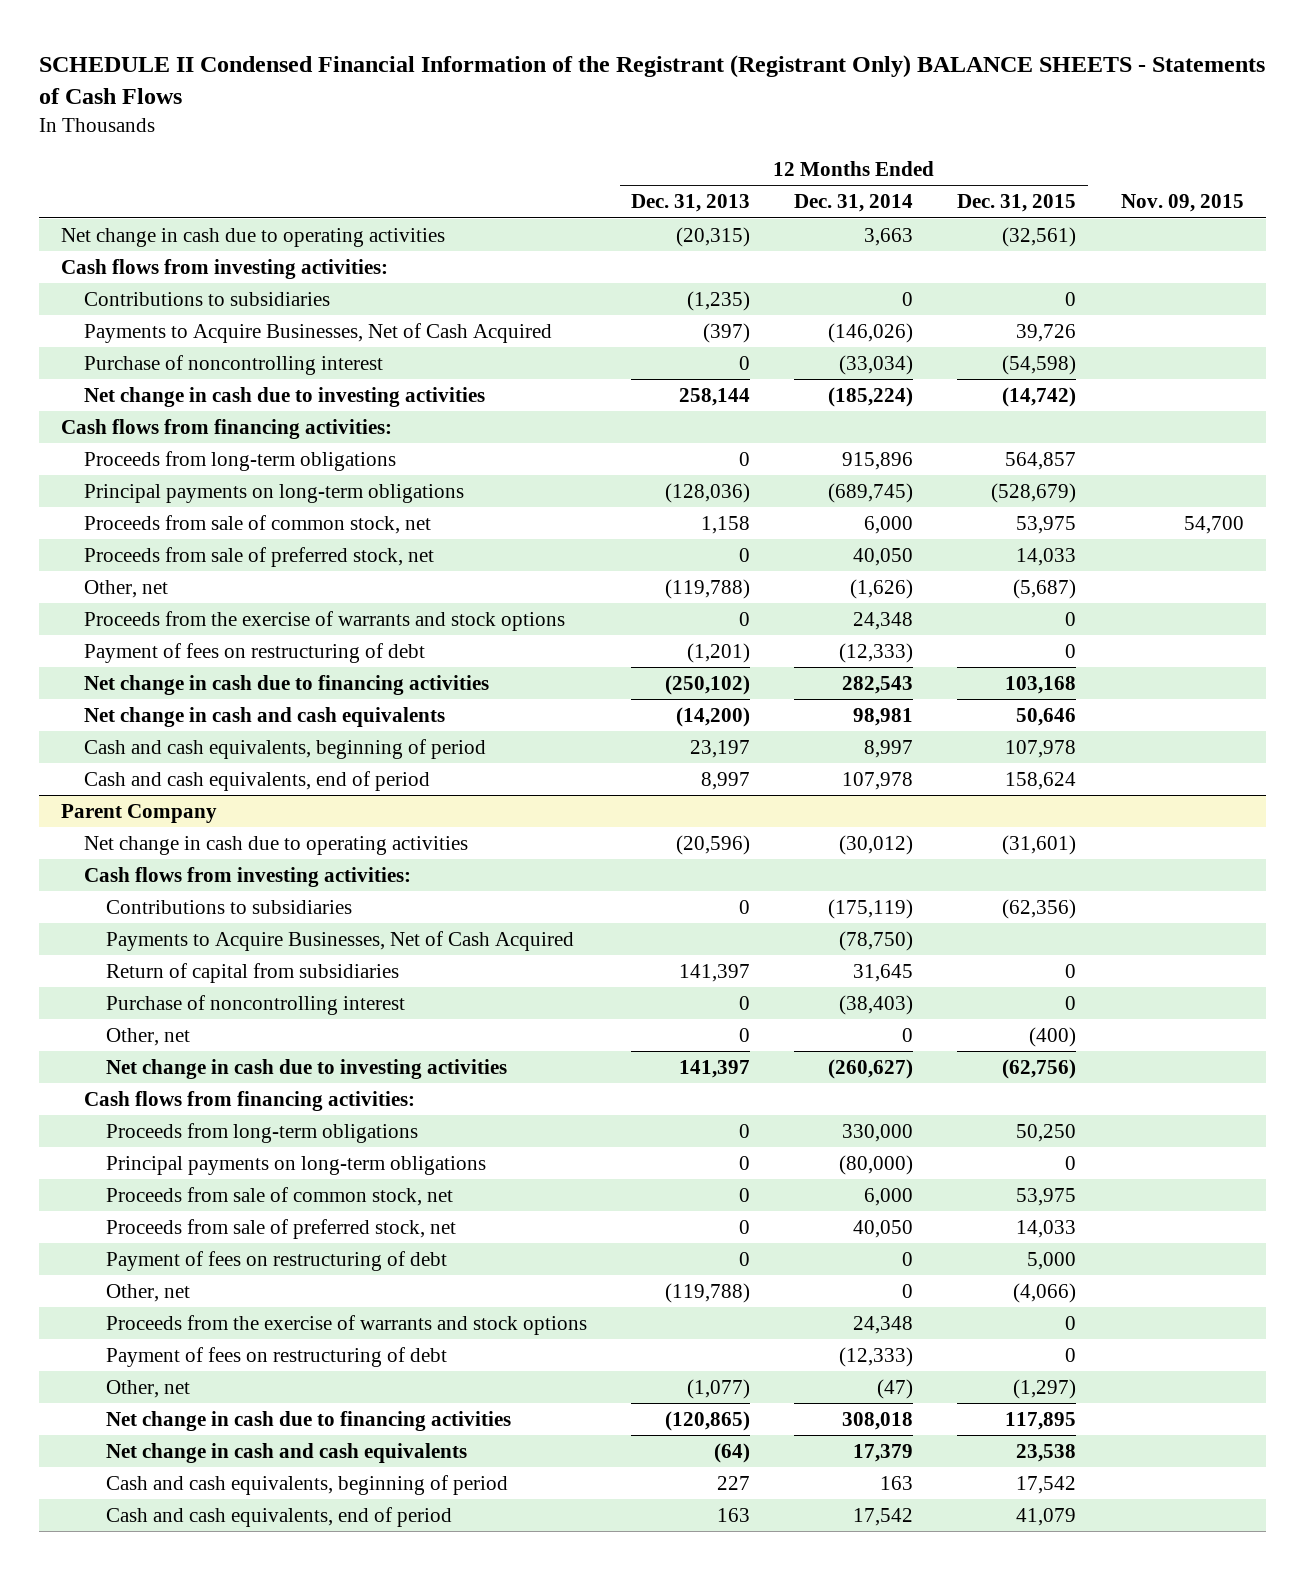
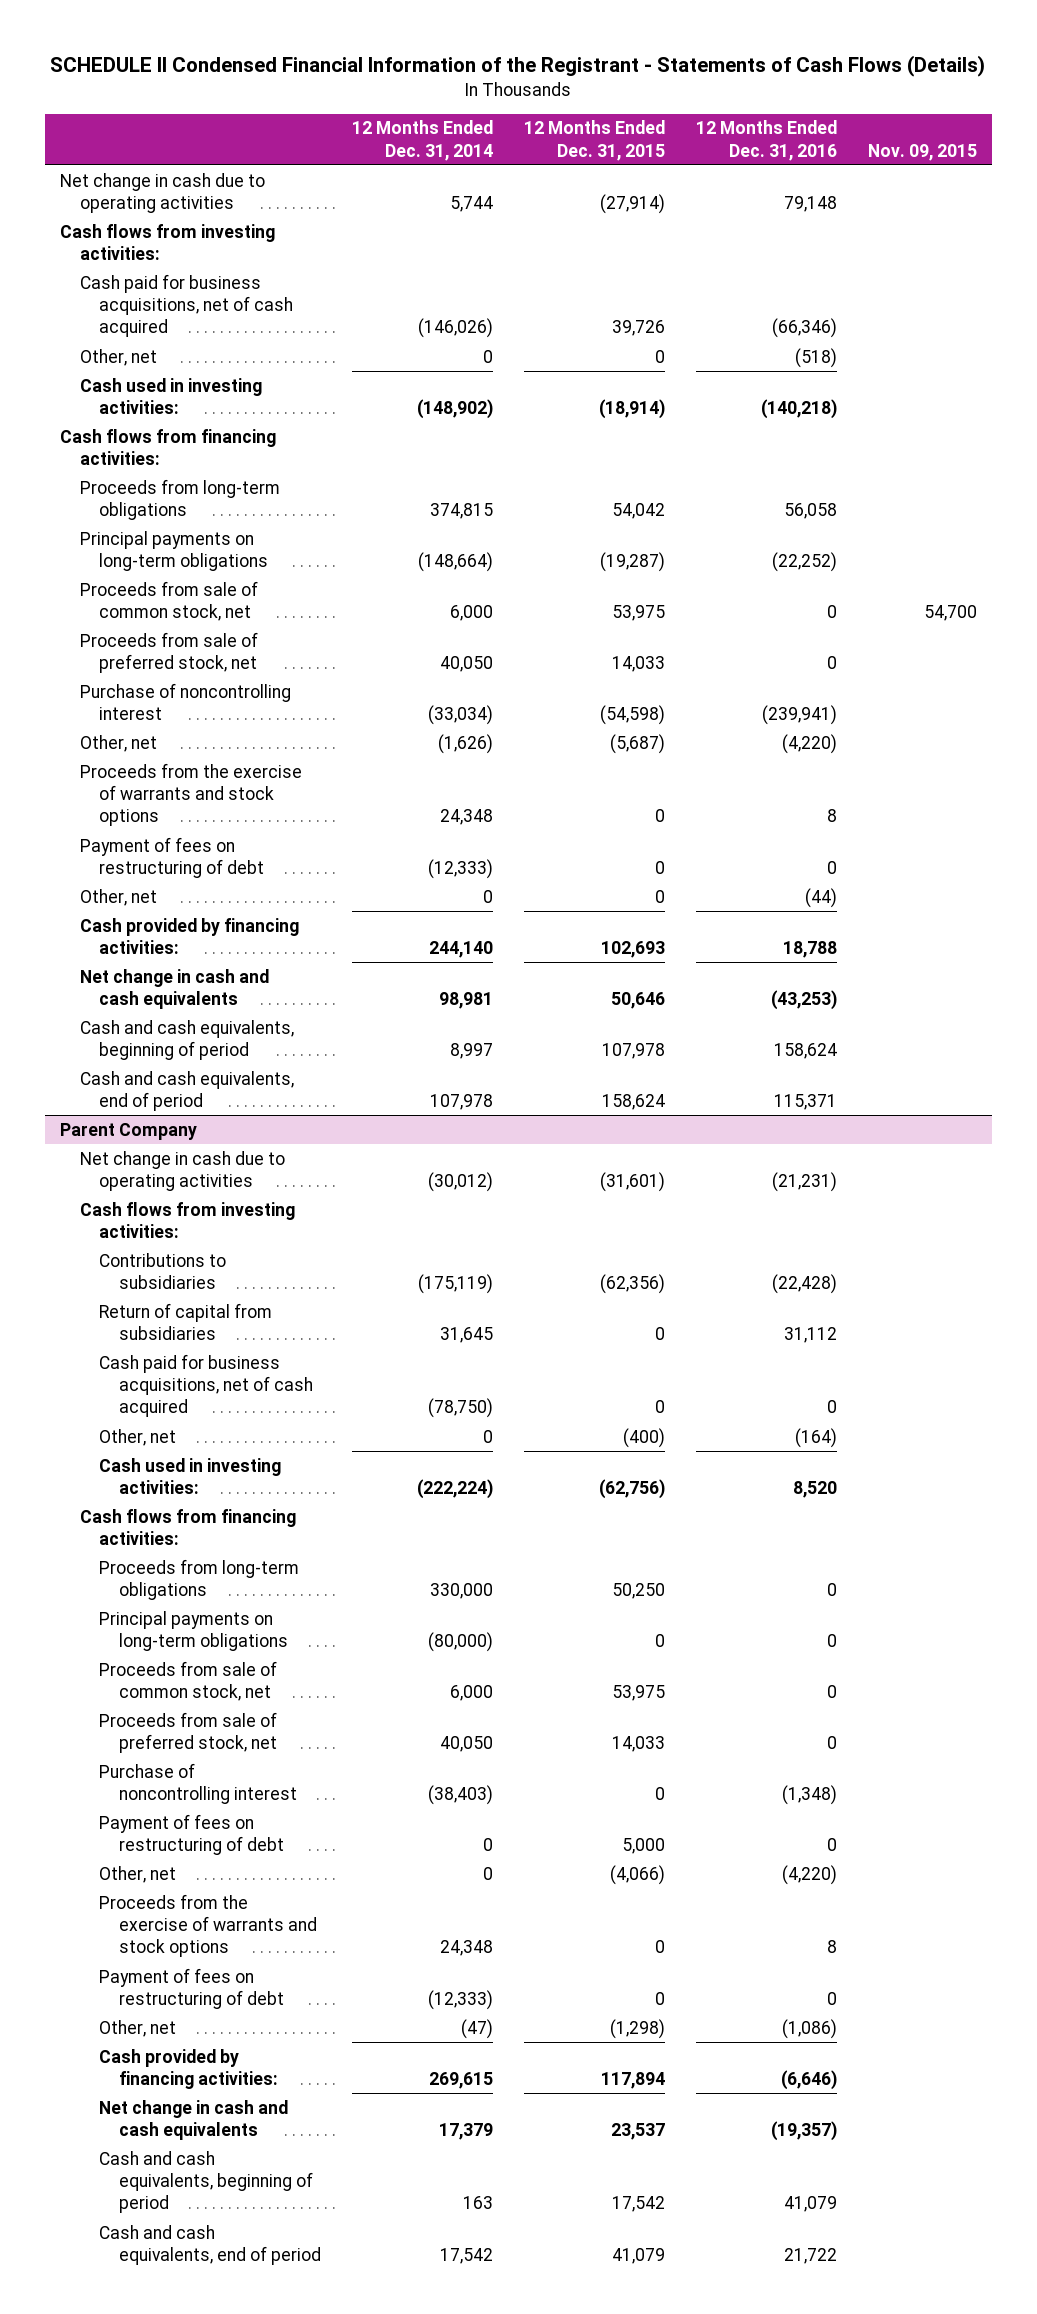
- SCHEDULE II Condensed Financial Information of the Registrant (Registrant Only) BALANCE SHEETS - Statements of Cash Flows
+ SCHEDULE II Condensed Financial Information of the Registrant - Statements of Cash Flows (Details)
- | 12 Months Ended Dec. 31, 2013 | 12 Months Ended Dec. 31, 2014 | 12 Months Ended Dec. 31, 2015 | Nov. 09, 2015
+ | 12 Months Ended Dec. 31, 2014 | 12 Months Ended Dec. 31, 2015 | 12 Months Ended Dec. 31, 2016 | Nov. 09, 2015
- Net change in cash due to operating activities | (20,315) | 3,663 | (32,561) |
+ Net change in cash due to operating activities | 5,744 | (27,914) | 79,148 |
- Contributions to subsidiaries | (1,235) | 0 | 0 |
- Payments to Acquire Businesses, Net of Cash Acquired | (397) | (146,026) | 39,726 |
- Net change in cash due to investing activities | 258,144 | (185,224) | (14,742) |
+ Cash paid for business acquisitions, net of cash acquired | (146,026) | 39,726 | (66,346) |
+ Other, net | 0 | 0 | (518) |
+ Cash used in investing activities: | (148,902) | (18,914) | (140,218) |
- Proceeds from long-term obligations | 0 | 915,896 | 564,857 |
- Principal payments on long-term obligations | (128,036) | (689,745) | (528,679) |
+ Proceeds from long-term obligations | 374,815 | 54,042 | 56,058 |
+ Principal payments on long-term obligations | (148,664) | (19,287) | (22,252) |
moved down: Purchase of noncontrolling interest | (33,034) | (54,598) | (239,941) |
- Net change in cash due to financing activities | (250,102) | 282,543 | 103,168 |
+ Other, net | 0 | 0 | (44) |
+ Cash provided by financing activities: | 244,140 | 102,693 | 18,788 |
@ Parent Company
- Payments to Acquire Businesses, Net of Cash Acquired | | (78,750) | |
+ Cash paid for business acquisitions, net of cash acquired | (78,750) | 0 | 0 |
- Net change in cash due to investing activities | 141,397 | (260,627) | (62,756) |
+ Cash used in investing activities: | (222,224) | (62,756) | 8,520 |
moved down: Purchase of noncontrolling interest | (38,403) | 0 | (1,348) |
- Other, net | (1,077) | (47) | (1,297) |
- Net change in cash due to financing activities | (120,865) | 308,018 | 117,895 |
- Net change in cash and cash equivalents | (64) | 17,379 | 23,538 |
+ Other, net | (47) | (1,298) | (1,086) |
+ Cash provided by financing activities: | 269,615 | 117,894 | (6,646) |
+ Net change in cash and cash equivalents | 17,379 | 23,537 | (19,357) |

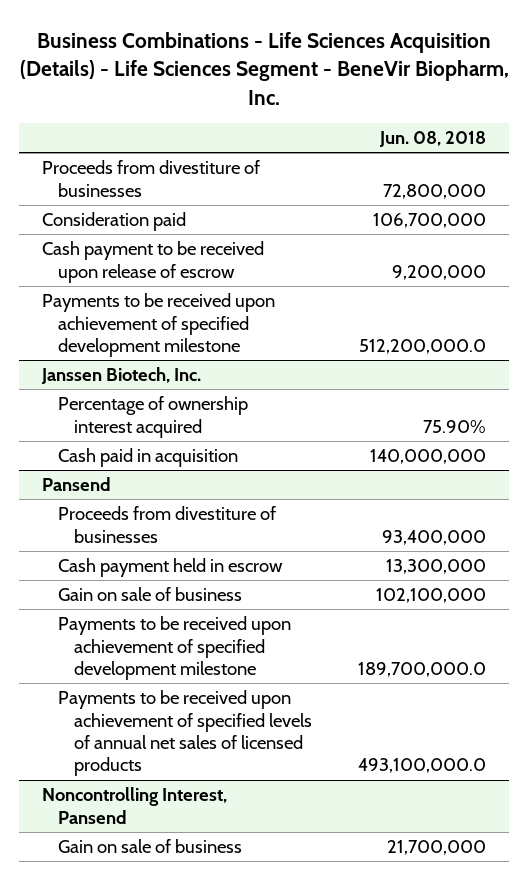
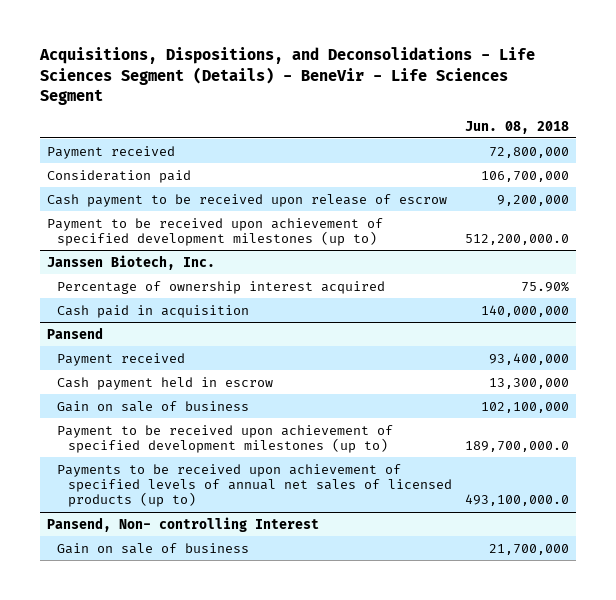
- Business Combinations - Life Sciences Acquisition (Details) - Life Sciences Segment - BeneVir Biopharm, Inc.
+ Acquisitions, Dispositions, and Deconsolidations - Life Sciences Segment (Details) - BeneVir - Life Sciences Segment
- Proceeds from divestiture of businesses | 72,800,000
+ Payment received | 72,800,000
- Payments to be received upon achievement of specified development milestone | 512,200,000.0
+ Payment to be received upon achievement of specified development milestones (up to) | 512,200,000.0
@ Pansend
- Proceeds from divestiture of businesses | 93,400,000
+ Payment received | 93,400,000
- Payments to be received upon achievement of specified development milestone | 189,700,000.0
- Payments to be received upon achievement of specified levels of annual net sales of licensed products | 493,100,000.0
- Noncontrolling Interest, Pansend
@ Pansend
+ Payment to be received upon achievement of specified development milestones (up to) | 189,700,000.0
+ Payments to be received upon achievement of specified levels of annual net sales of licensed products (up to) | 493,100,000.0
+ Pansend, Non- controlling Interest

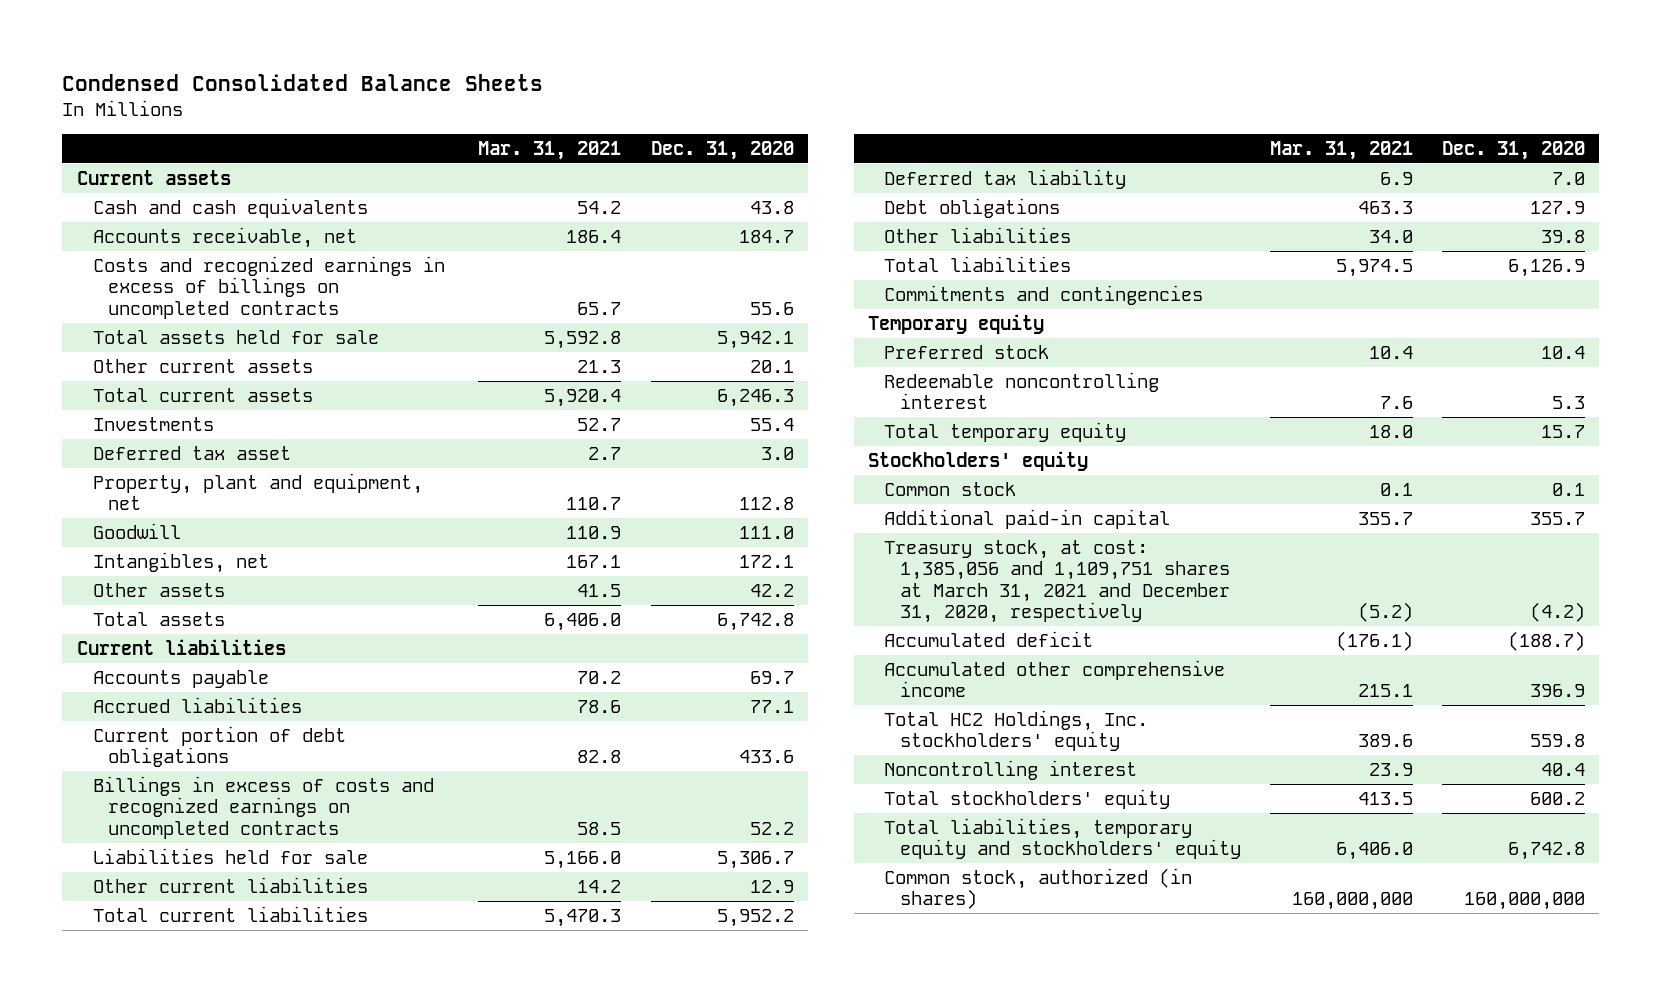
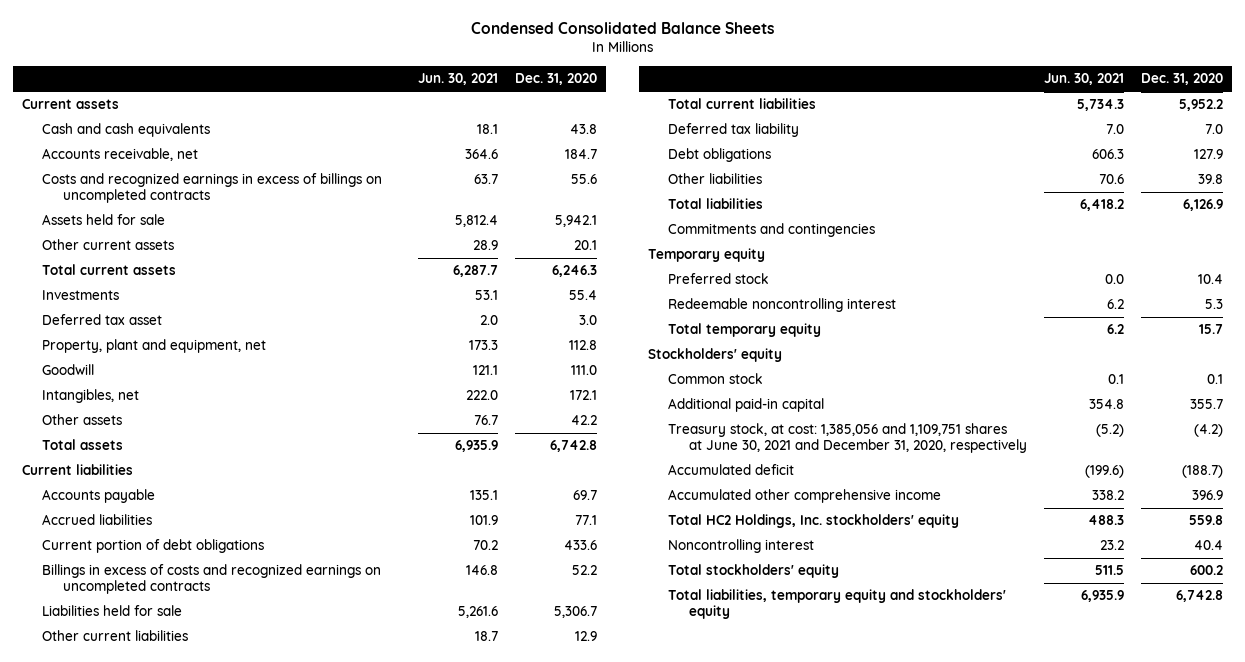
- | Mar. 31, 2021 | Dec. 31, 2020
+ | Jun. 30, 2021 | Dec. 31, 2020
- Total assets held for sale | 5,592.8 | 5,942.1
+ Assets held for sale | 5,812.4 | 5,942.1
- Treasury stock, at cost: 1,385,056 and 1,109,751 shares at March 31, 2021 and December 31, 2020, respectively | (5.2) | (4.2)
+ Treasury stock, at cost: 1,385,056 and 1,109,751 shares at June 30, 2021 and December 31, 2020, respectively | (5.2) | (4.2)
- Common stock, authorized (in shares) | 160,000,000 | 160,000,000

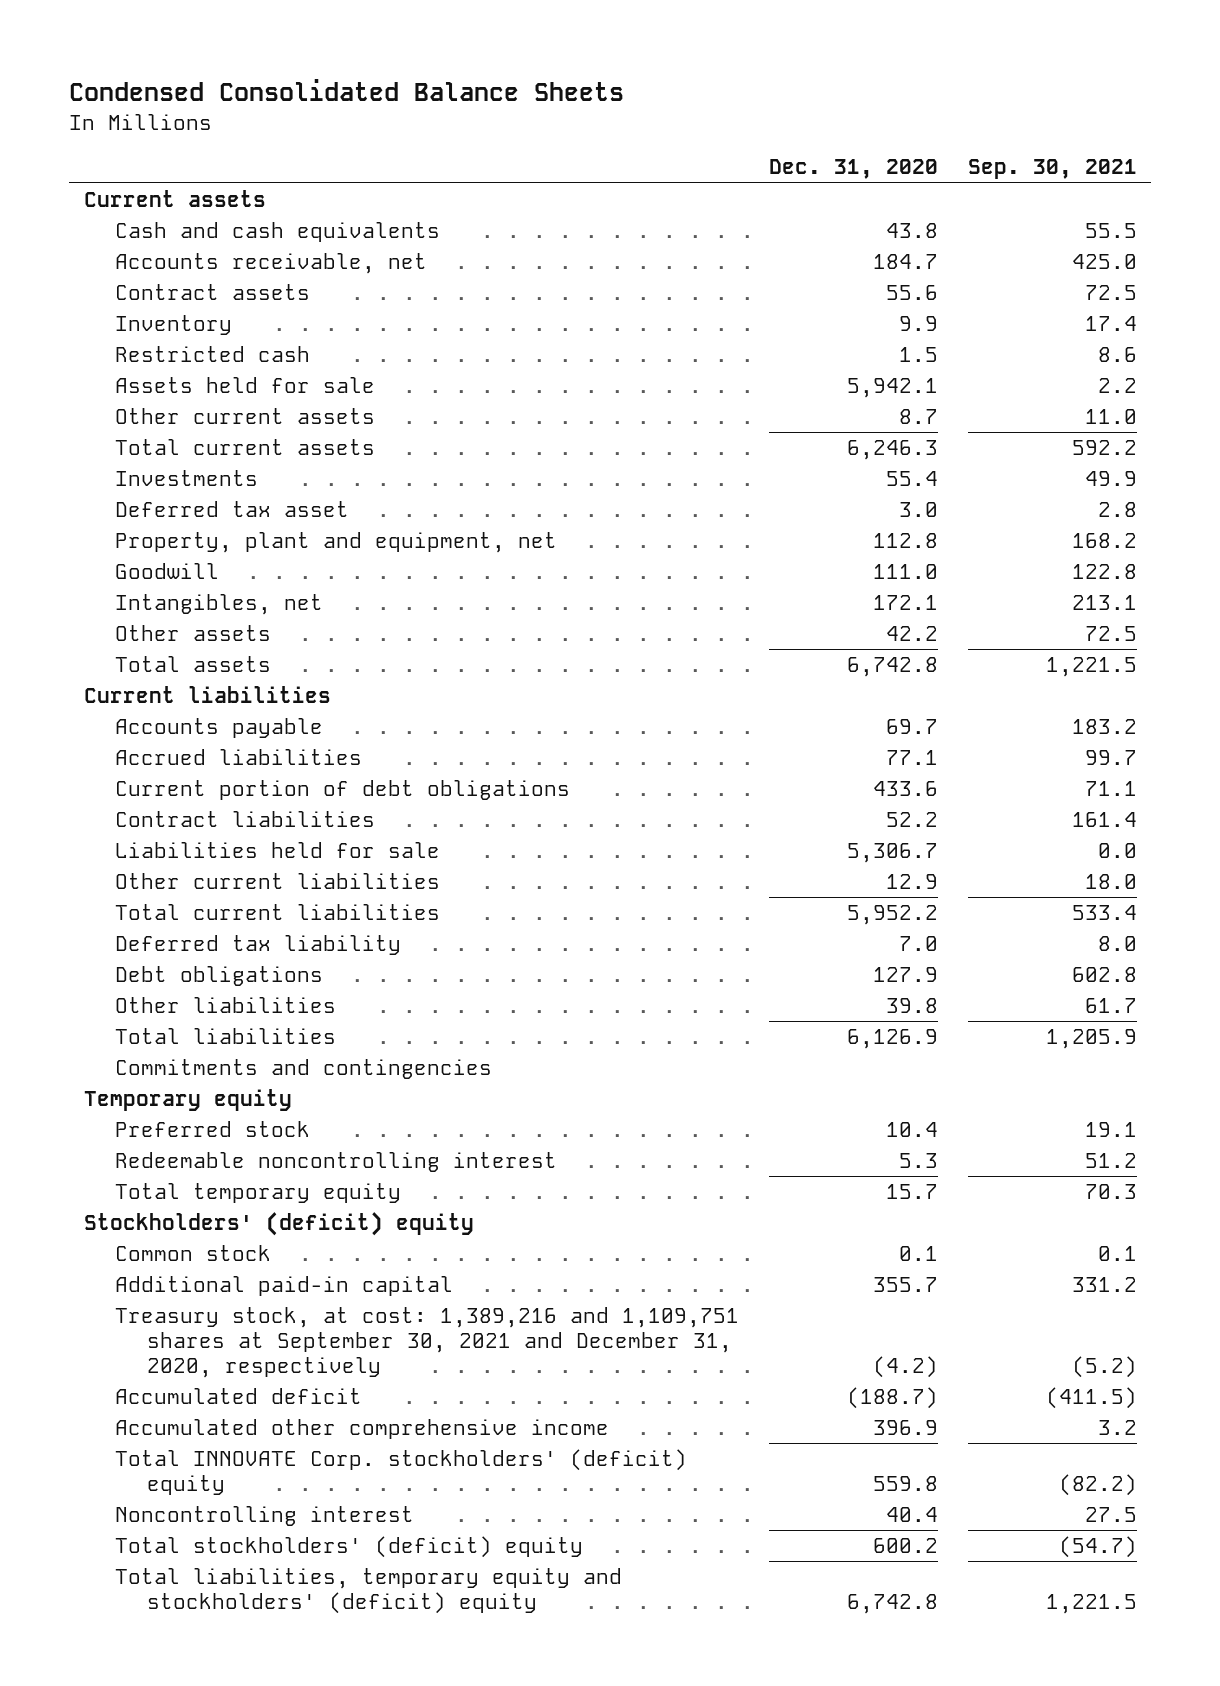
- | Jun. 30, 2021 | Dec. 31, 2020
+ | Dec. 31, 2020 | Sep. 30, 2021
- Costs and recognized earnings in excess of billings on uncompleted contracts | 63.7 | 55.6
+ Contract assets | 55.6 | 72.5
+ Inventory | 9.9 | 17.4
+ Restricted cash | 1.5 | 8.6
- Other current assets | 28.9 | 20.1
+ Other current assets | 8.7 | 11.0
- Billings in excess of costs and recognized earnings on uncompleted contracts | 146.8 | 52.2
+ Contract liabilities | 52.2 | 161.4
- Stockholders' equity
+ Stockholders' (deficit) equity
- Treasury stock, at cost: 1,385,056 and 1,109,751 shares at June 30, 2021 and December 31, 2020, respectively | (5.2) | (4.2)
+ Treasury stock, at cost: 1,389,216 and 1,109,751 shares at September 30, 2021 and December 31, 2020, respectively | (4.2) | (5.2)
- Total HC2 Holdings, Inc. stockholders' equity | 488.3 | 559.8
+ Total INNOVATE Corp. stockholders' (deficit) equity | 559.8 | (82.2)
- Total stockholders' equity | 511.5 | 600.2
- Total liabilities, temporary equity and stockholders' equity | 6,935.9 | 6,742.8
+ Total stockholders' (deficit) equity | 600.2 | (54.7)
+ Total liabilities, temporary equity and stockholders' (deficit) equity | 6,742.8 | 1,221.5

